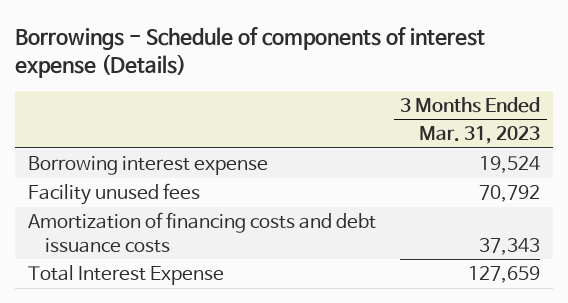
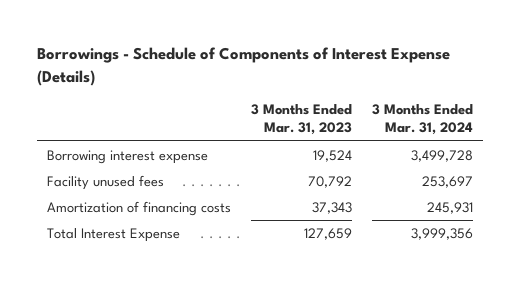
- Borrowings - Schedule of components of interest expense (Details)
+ Borrowings - Schedule of Components of Interest Expense (Details)
- | 3 Months Ended Mar. 31, 2023
+ | 3 Months Ended Mar. 31, 2023 | 3 Months Ended Mar. 31, 2024
- Amortization of financing costs and debt issuance costs | 37,343
+ Amortization of financing costs | 37,343 | 245,931

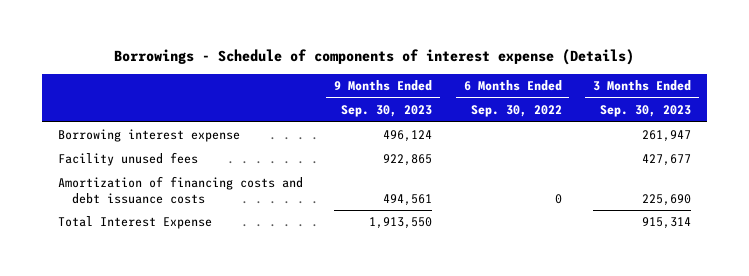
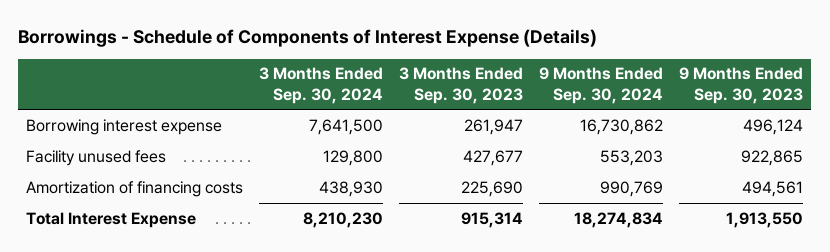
- Borrowings - Schedule of components of interest expense (Details)
+ Borrowings - Schedule of Components of Interest Expense (Details)
- | 9 Months Ended Sep. 30, 2023 | 6 Months Ended Sep. 30, 2022 | 3 Months Ended Sep. 30, 2023
+ | 3 Months Ended Sep. 30, 2024 | 3 Months Ended Sep. 30, 2023 | 9 Months Ended Sep. 30, 2024 | 9 Months Ended Sep. 30, 2023
- Amortization of financing costs and debt issuance costs | 494,561 | 0 | 225,690
+ Amortization of financing costs | 438,930 | 225,690 | 990,769 | 494,561

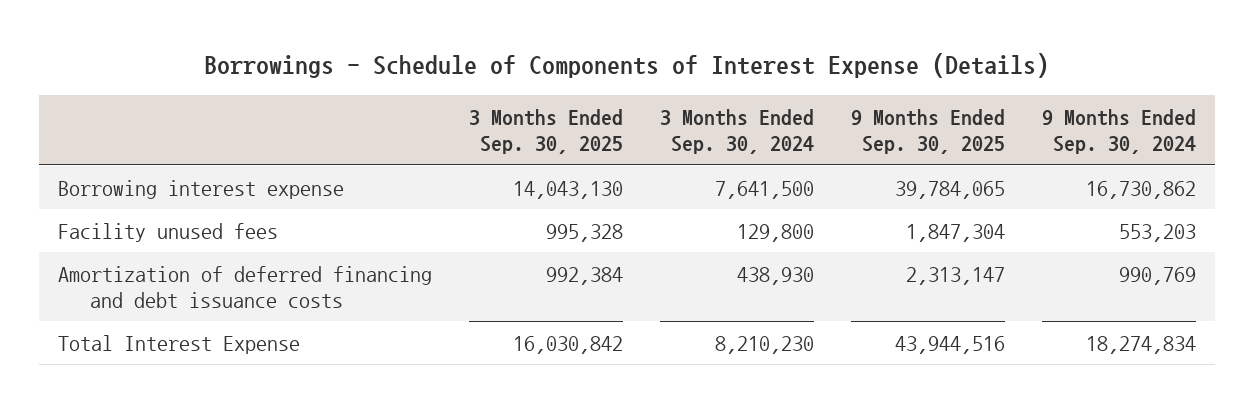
- | 3 Months Ended Sep. 30, 2024 | 3 Months Ended Sep. 30, 2023 | 9 Months Ended Sep. 30, 2024 | 9 Months Ended Sep. 30, 2023
+ | 3 Months Ended Sep. 30, 2025 | 3 Months Ended Sep. 30, 2024 | 9 Months Ended Sep. 30, 2025 | 9 Months Ended Sep. 30, 2024
- Amortization of financing costs | 438,930 | 225,690 | 990,769 | 494,561
+ Amortization of deferred financing and debt issuance costs | 992,384 | 438,930 | 2,313,147 | 990,769

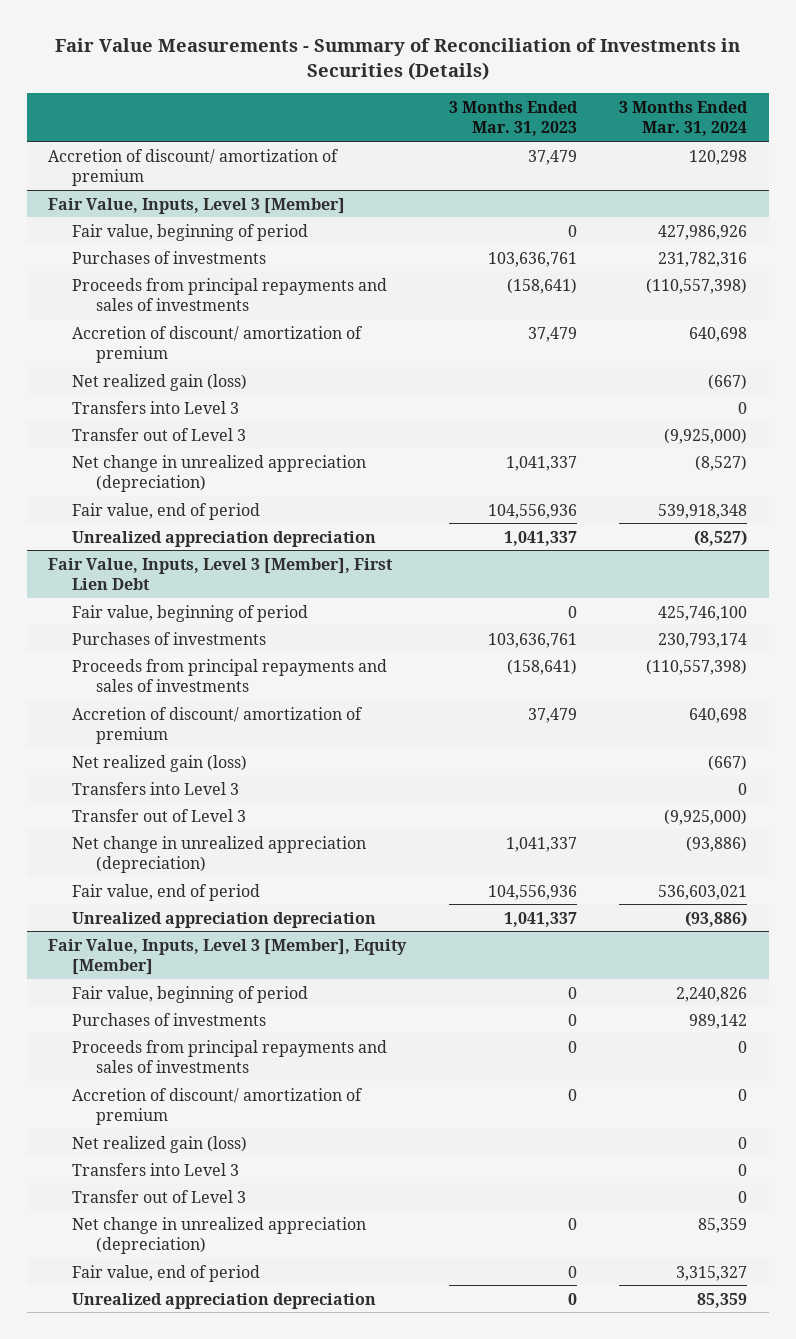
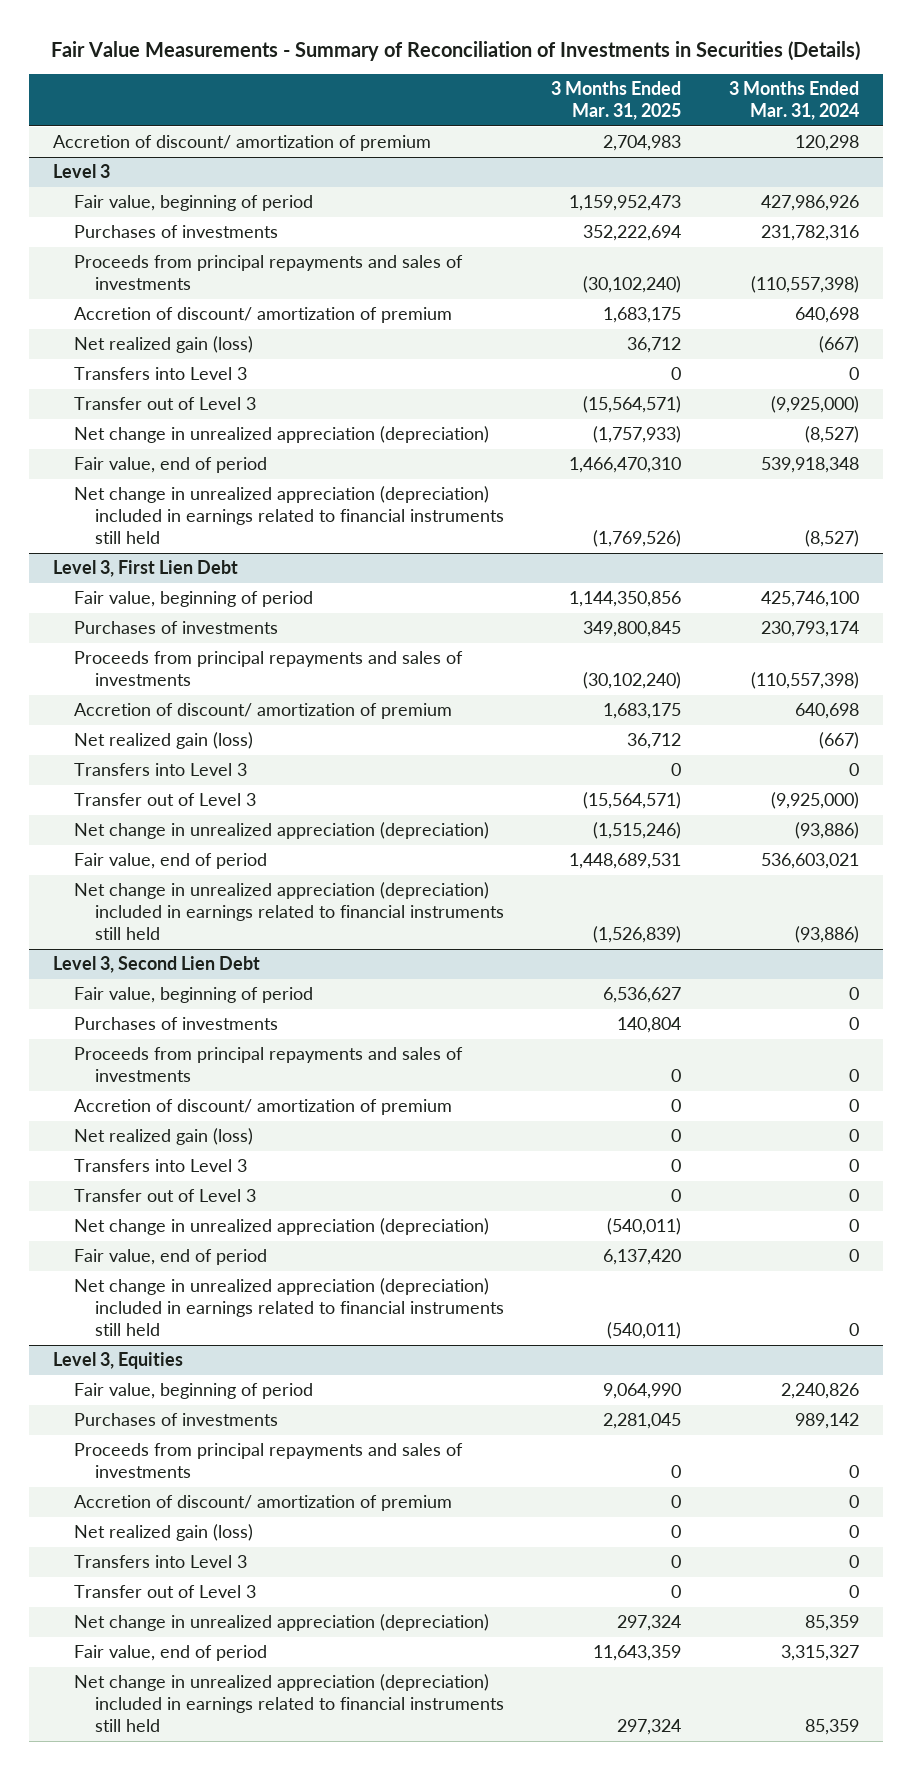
- | 3 Months Ended Mar. 31, 2023 | 3 Months Ended Mar. 31, 2024
+ | 3 Months Ended Mar. 31, 2025 | 3 Months Ended Mar. 31, 2024
- Fair Value, Inputs, Level 3 [Member]
+ Level 3
- Unrealized appreciation depreciation | 1,041,337 | (8,527)
- Fair Value, Inputs, Level 3 [Member], First Lien Debt
+ Net change in unrealized appreciation (depreciation) included in earnings related to financial instruments still held | (1,769,526) | (8,527)
+ Level 3, First Lien Debt
- Unrealized appreciation depreciation | 1,041,337 | (93,886)
- Fair Value, Inputs, Level 3 [Member], Equity [Member]
+ Net change in unrealized appreciation (depreciation) included in earnings related to financial instruments still held | (1,526,839) | (93,886)
+ Level 3, Second Lien Debt
+ Fair value, beginning of period | 6,536,627 | 0
+ Purchases of investments | 140,804 | 0
+ Proceeds from principal repayments and sales of investments | 0 | 0
+ Accretion of discount/ amortization of premium | 0 | 0
+ Net realized gain (loss) | 0 | 0
+ Transfers into Level 3 | 0 | 0
+ Transfer out of Level 3 | 0 | 0
+ Net change in unrealized appreciation (depreciation) | (540,011) | 0
+ Fair value, end of period | 6,137,420 | 0
+ Net change in unrealized appreciation (depreciation) included in earnings related to financial instruments still held | (540,011) | 0
+ Level 3, Equities
- Unrealized appreciation depreciation | 0 | 85,359
+ Net change in unrealized appreciation (depreciation) included in earnings related to financial instruments still held | 297,324 | 85,359

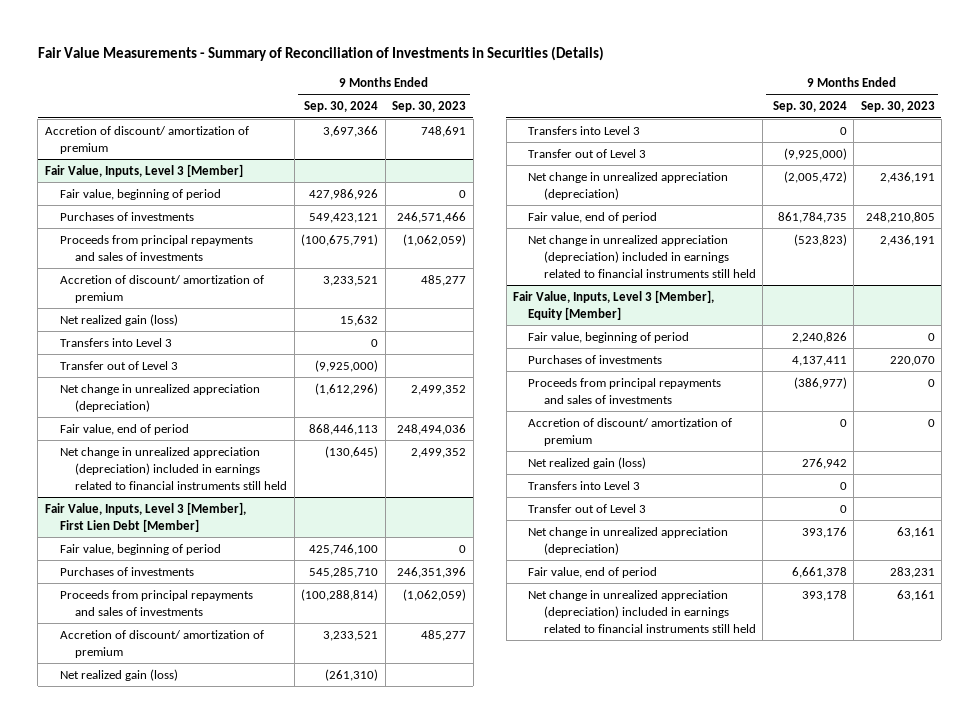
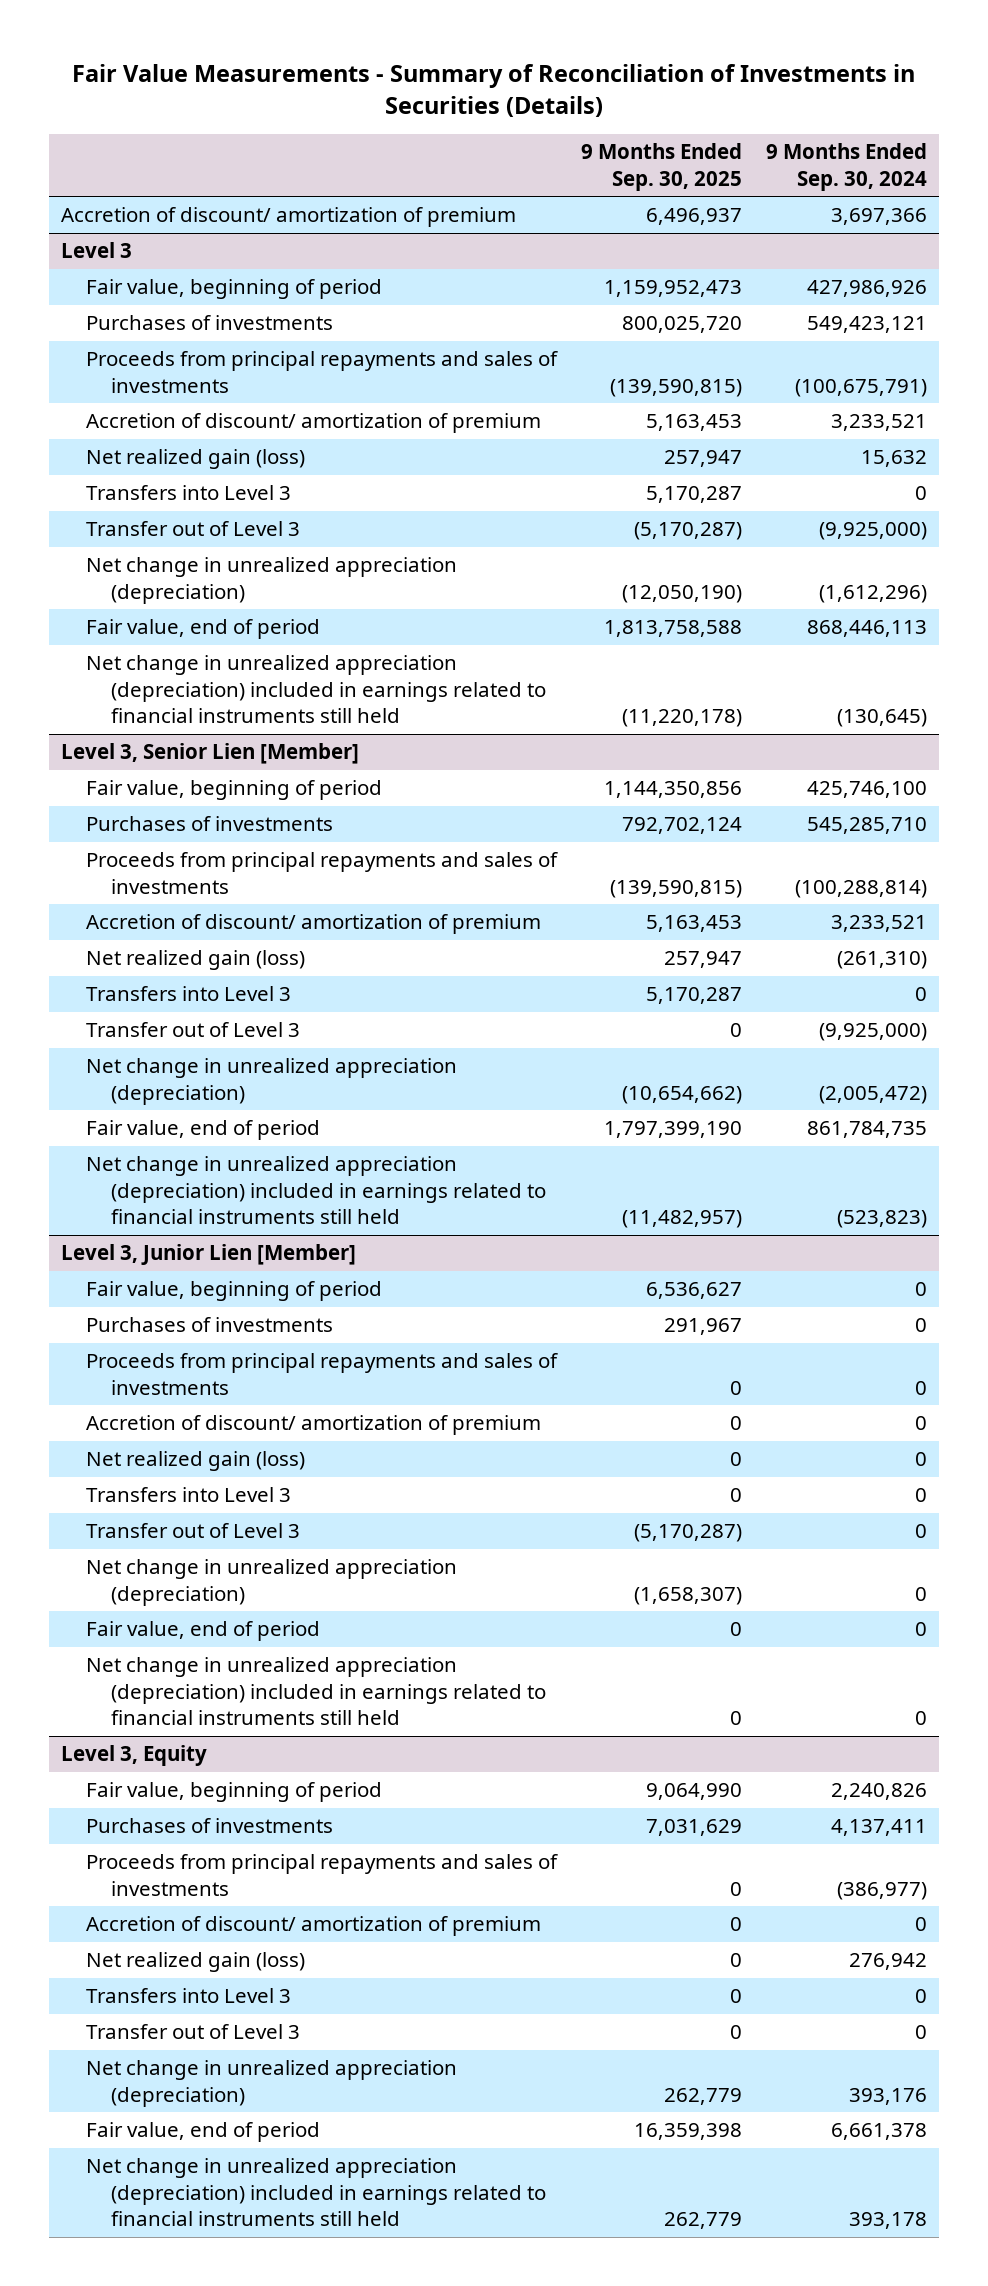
- | 9 Months Ended Sep. 30, 2024 | 9 Months Ended Sep. 30, 2023
+ | 9 Months Ended Sep. 30, 2025 | 9 Months Ended Sep. 30, 2024
- Fair Value, Inputs, Level 3 [Member]
+ Level 3
- Fair Value, Inputs, Level 3 [Member], First Lien Debt [Member]
+ Level 3, Senior Lien [Member]
- Fair Value, Inputs, Level 3 [Member], Equity [Member]
+ Level 3, Junior Lien [Member]
+ Fair value, beginning of period | 6,536,627 | 0
+ Purchases of investments | 291,967 | 0
+ Proceeds from principal repayments and sales of investments | 0 | 0
+ Accretion of discount/ amortization of premium | 0 | 0
+ Net realized gain (loss) | 0 | 0
+ Transfers into Level 3 | 0 | 0
+ Transfer out of Level 3 | (5,170,287) | 0
+ Net change in unrealized appreciation (depreciation) | (1,658,307) | 0
+ Fair value, end of period | 0 | 0
+ Net change in unrealized appreciation (depreciation) included in earnings related to financial instruments still held | 0 | 0
+ Level 3, Equity

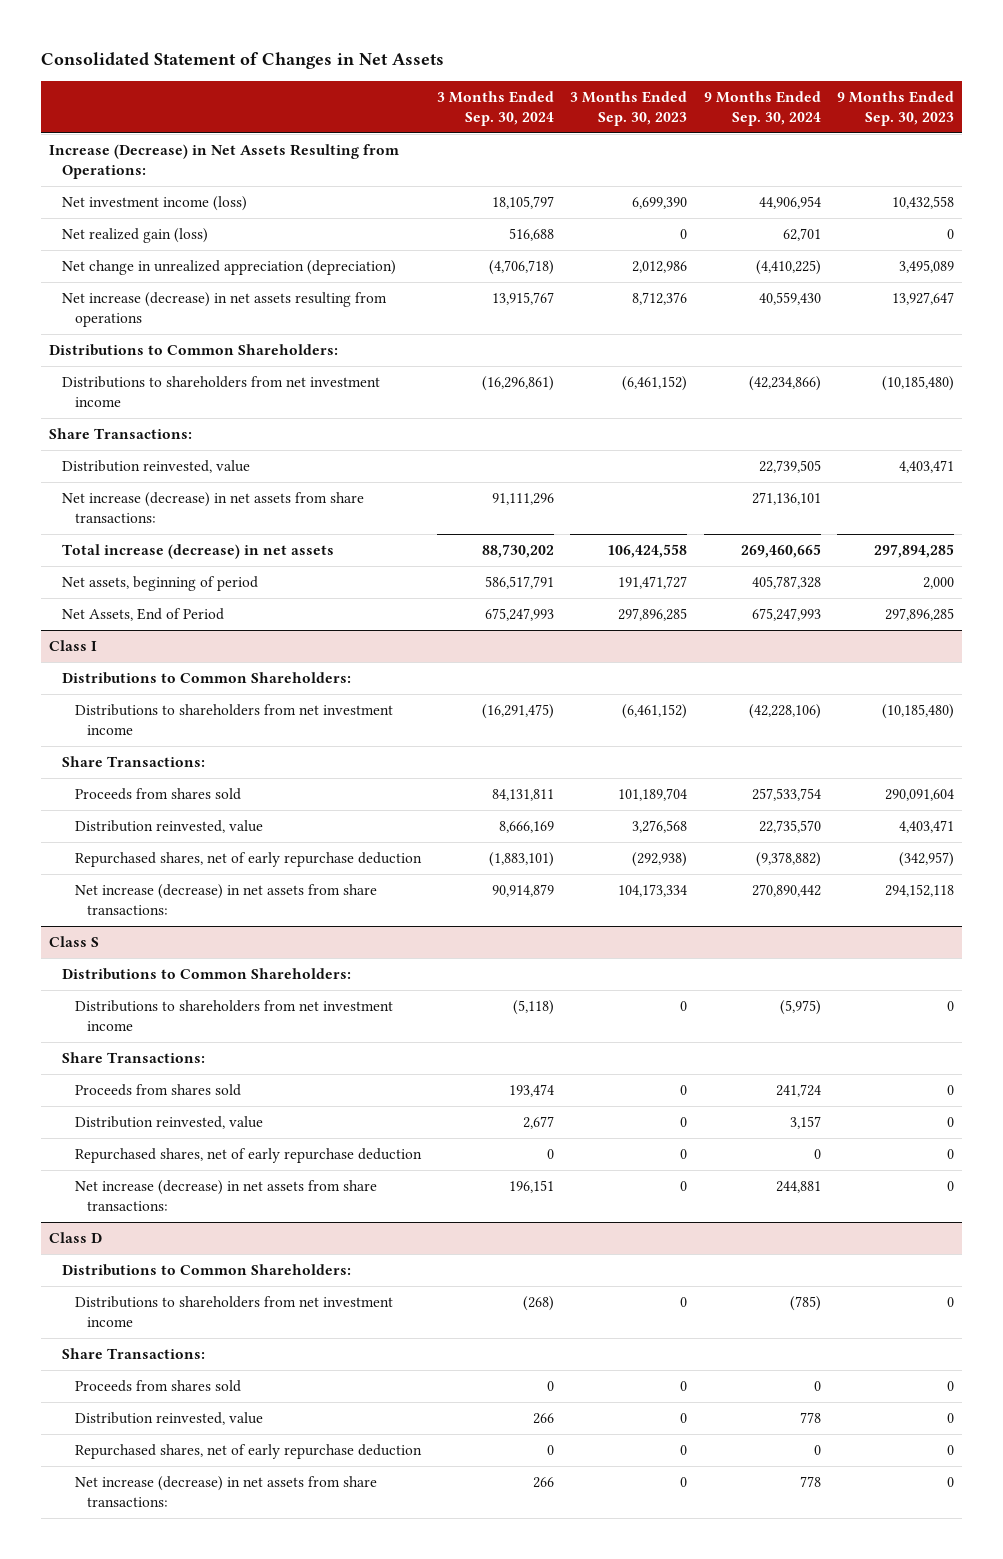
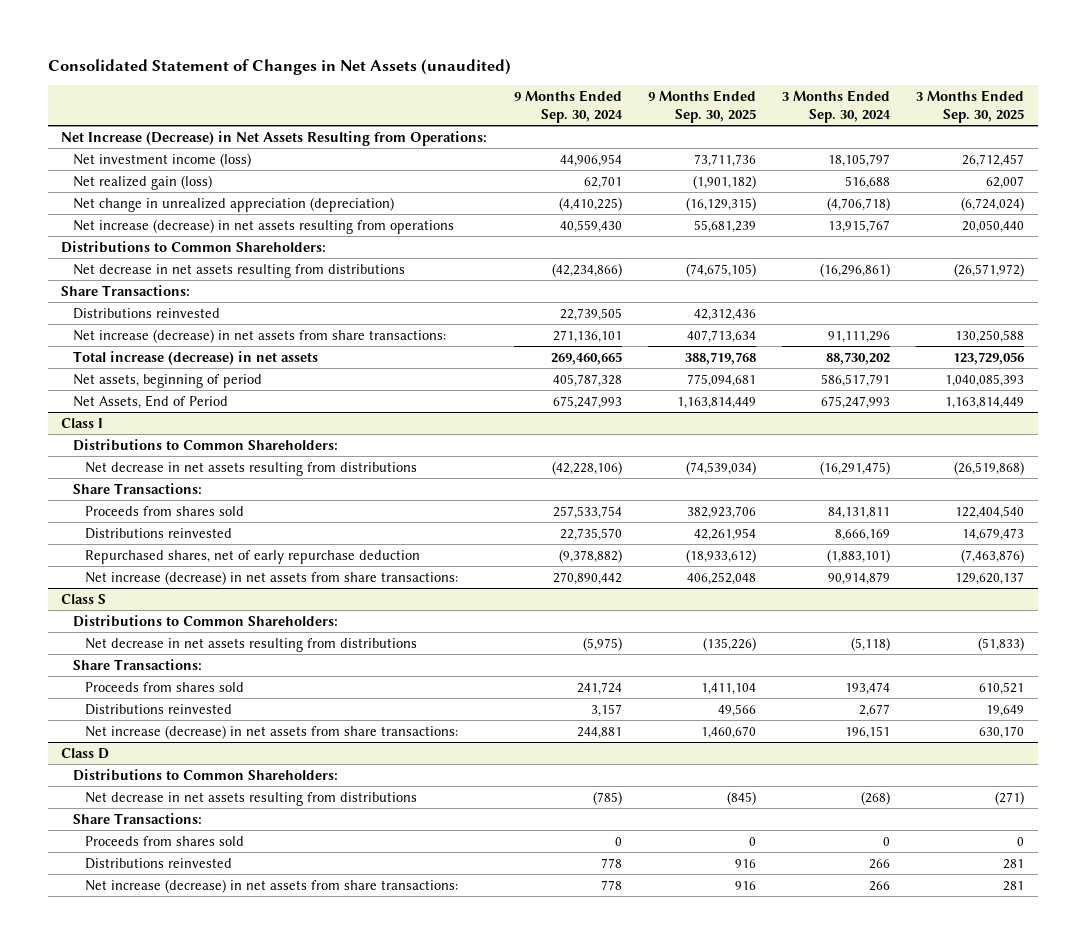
- Consolidated Statement of Changes in Net Assets
+ Consolidated Statement of Changes in Net Assets (unaudited)
- | 3 Months Ended Sep. 30, 2024 | 3 Months Ended Sep. 30, 2023 | 9 Months Ended Sep. 30, 2024 | 9 Months Ended Sep. 30, 2023
+ | 9 Months Ended Sep. 30, 2024 | 9 Months Ended Sep. 30, 2025 | 3 Months Ended Sep. 30, 2024 | 3 Months Ended Sep. 30, 2025
- Increase (Decrease) in Net Assets Resulting from Operations:
+ Net Increase (Decrease) in Net Assets Resulting from Operations:
- Distributions to shareholders from net investment income | (16,296,861) | (6,461,152) | (42,234,866) | (10,185,480)
+ Net decrease in net assets resulting from distributions | (42,234,866) | (74,675,105) | (16,296,861) | (26,571,972)
- Distribution reinvested, value | | | 22,739,505 | 4,403,471
+ Distributions reinvested | 22,739,505 | 42,312,436 | |
@ Class I
- Distributions to shareholders from net investment income | (16,291,475) | (6,461,152) | (42,228,106) | (10,185,480)
+ Net decrease in net assets resulting from distributions | (42,228,106) | (74,539,034) | (16,291,475) | (26,519,868)
- Distribution reinvested, value | 8,666,169 | 3,276,568 | 22,735,570 | 4,403,471
+ Distributions reinvested | 22,735,570 | 42,261,954 | 8,666,169 | 14,679,473
@ Class S
- Distributions to shareholders from net investment income | (5,118) | 0 | (5,975) | 0
+ Net decrease in net assets resulting from distributions | (5,975) | (135,226) | (5,118) | (51,833)
- Distribution reinvested, value | 2,677 | 0 | 3,157 | 0
- Repurchased shares, net of early repurchase deduction | 0 | 0 | 0 | 0
+ Distributions reinvested | 3,157 | 49,566 | 2,677 | 19,649
@ Class D
- Distributions to shareholders from net investment income | (268) | 0 | (785) | 0
+ Net decrease in net assets resulting from distributions | (785) | (845) | (268) | (271)
- Distribution reinvested, value | 266 | 0 | 778 | 0
- Repurchased shares, net of early repurchase deduction | 0 | 0 | 0 | 0
+ Distributions reinvested | 778 | 916 | 266 | 281

